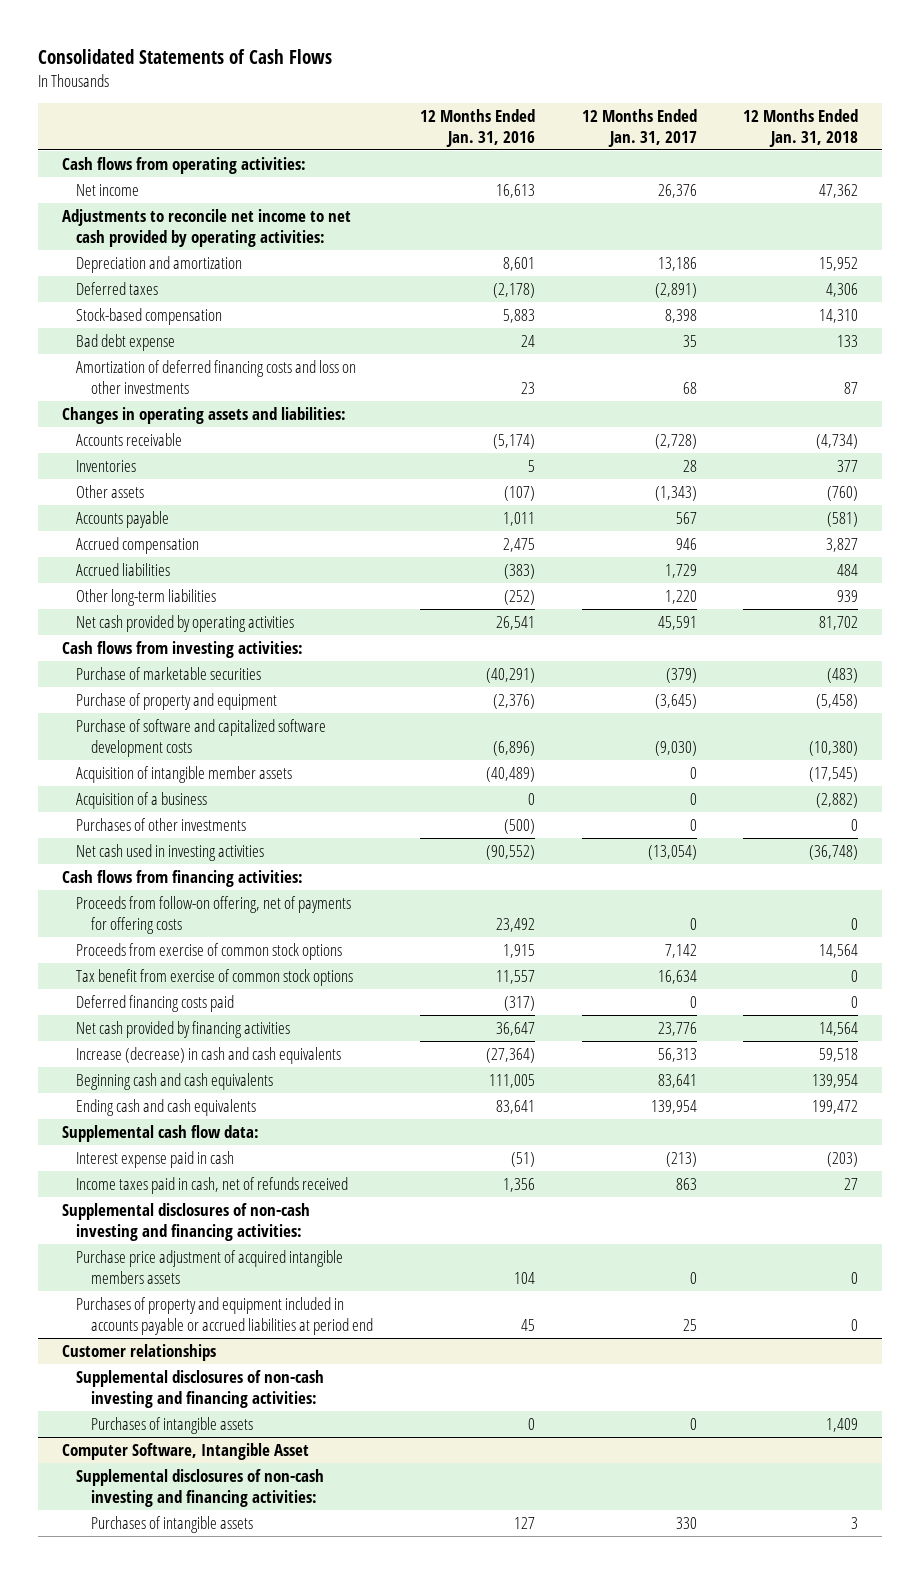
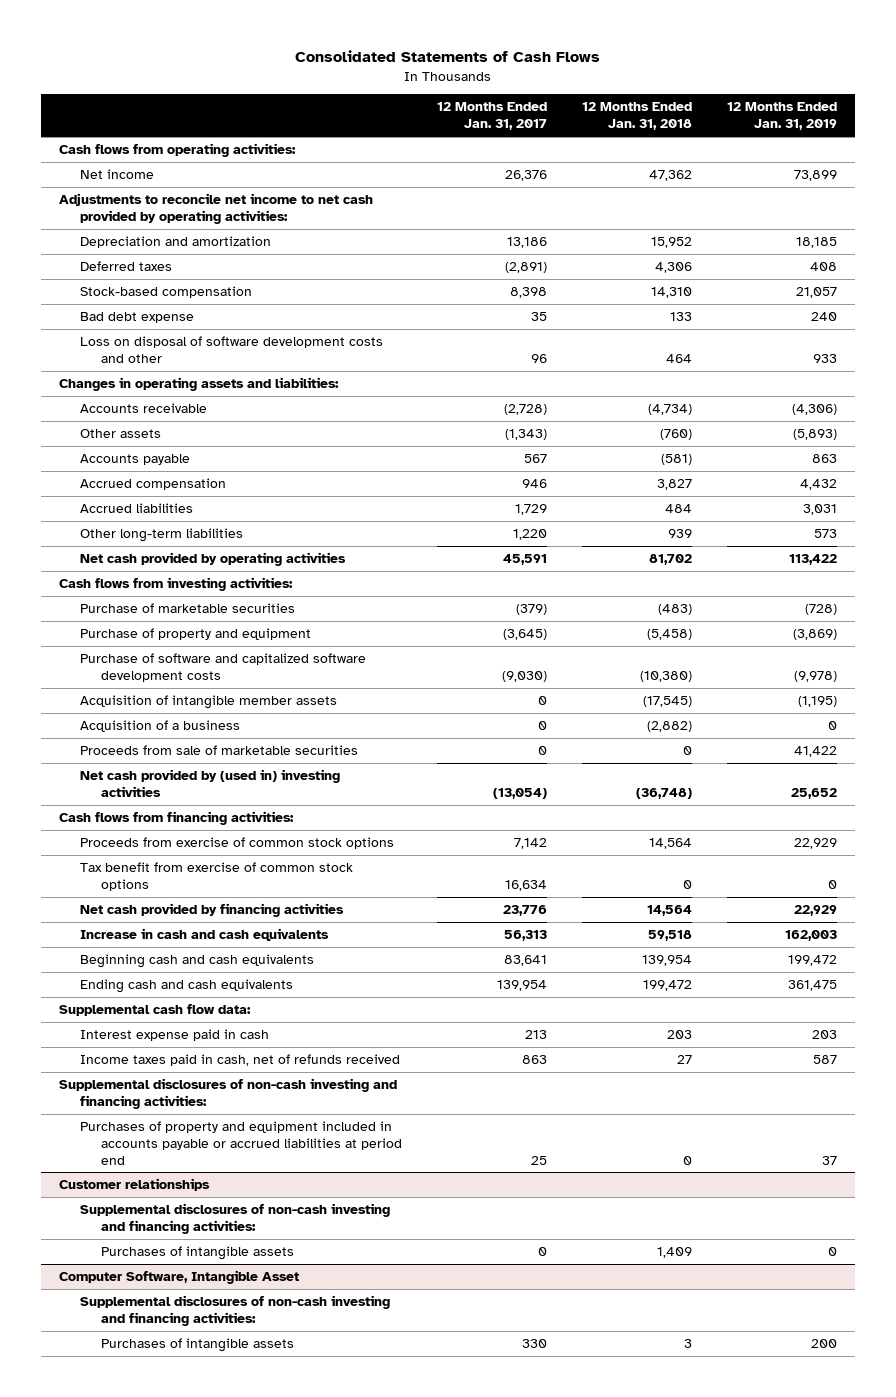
- | 12 Months Ended Jan. 31, 2016 | 12 Months Ended Jan. 31, 2017 | 12 Months Ended Jan. 31, 2018
+ | 12 Months Ended Jan. 31, 2017 | 12 Months Ended Jan. 31, 2018 | 12 Months Ended Jan. 31, 2019
- Amortization of deferred financing costs and loss on other investments | 23 | 68 | 87
+ Loss on disposal of software development costs and other | 96 | 464 | 933
- Inventories | 5 | 28 | 377
- Purchases of other investments | (500) | 0 | 0
- Net cash used in investing activities | (90,552) | (13,054) | (36,748)
+ Proceeds from sale of marketable securities | 0 | 0 | 41,422
+ Net cash provided by (used in) investing activities | (13,054) | (36,748) | 25,652
- Proceeds from follow-on offering, net of payments for offering costs | 23,492 | 0 | 0
- Deferred financing costs paid | (317) | 0 | 0
- Increase (decrease) in cash and cash equivalents | (27,364) | 56,313 | 59,518
+ Increase in cash and cash equivalents | 56,313 | 59,518 | 162,003
- Interest expense paid in cash | (51) | (213) | (203)
+ Interest expense paid in cash | 213 | 203 | 203
- Purchase price adjustment of acquired intangible members assets | 104 | 0 | 0

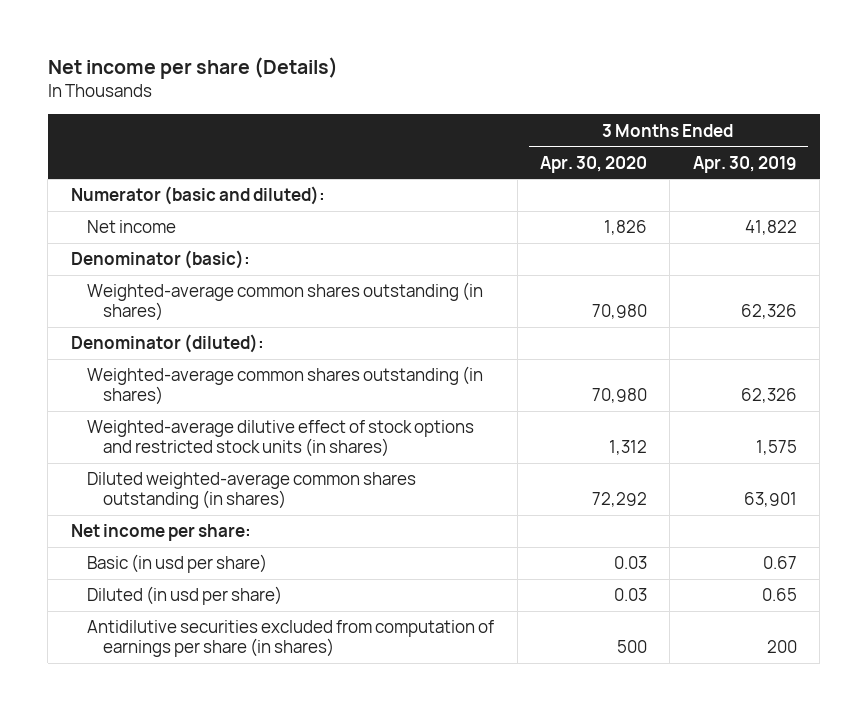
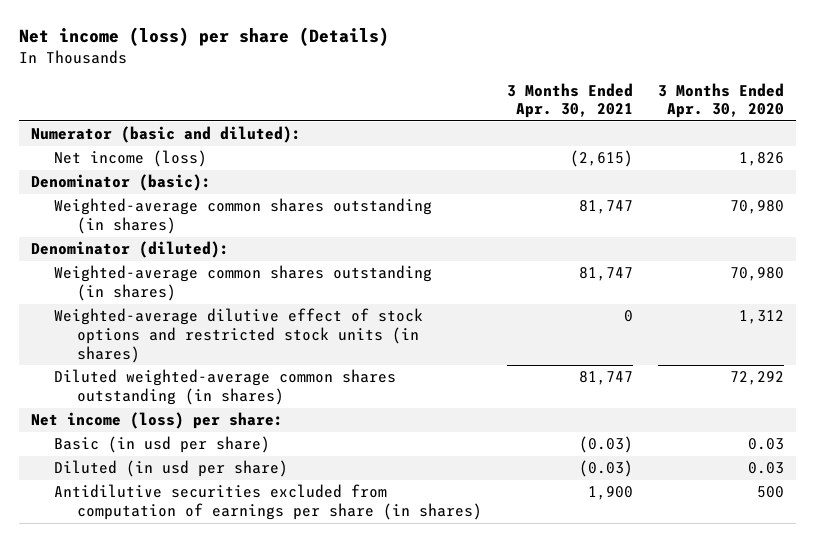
- Net income per share (Details)
+ Net income (loss) per share (Details)
- | 3 Months Ended Apr. 30, 2020 | 3 Months Ended Apr. 30, 2019
+ | 3 Months Ended Apr. 30, 2021 | 3 Months Ended Apr. 30, 2020
- Net income | 1,826 | 41,822
+ Net income (loss) | (2,615) | 1,826
- Net income per share:
+ Net income (loss) per share:

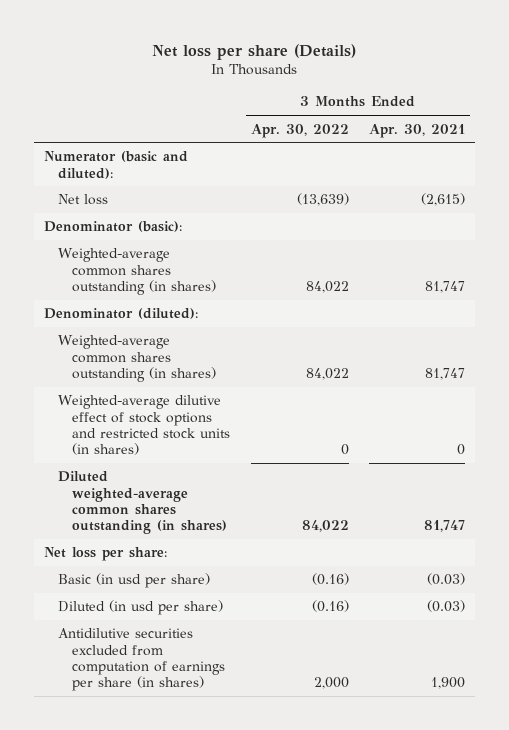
- Net income (loss) per share (Details)
+ Net loss per share (Details)
- | 3 Months Ended Apr. 30, 2021 | 3 Months Ended Apr. 30, 2020
+ | 3 Months Ended Apr. 30, 2022 | 3 Months Ended Apr. 30, 2021
- Net income (loss) | (2,615) | 1,826
+ Net loss | (13,639) | (2,615)
- Net income (loss) per share:
+ Net loss per share:

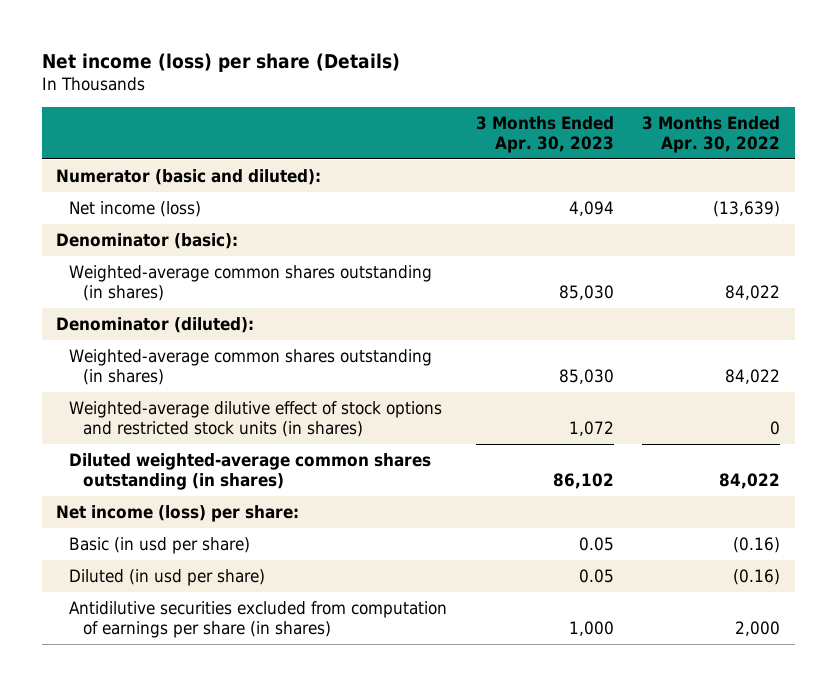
- Net loss per share (Details)
+ Net income (loss) per share (Details)
- | 3 Months Ended Apr. 30, 2022 | 3 Months Ended Apr. 30, 2021
+ | 3 Months Ended Apr. 30, 2023 | 3 Months Ended Apr. 30, 2022
- Net loss | (13,639) | (2,615)
+ Net income (loss) | 4,094 | (13,639)
- Net loss per share:
+ Net income (loss) per share:

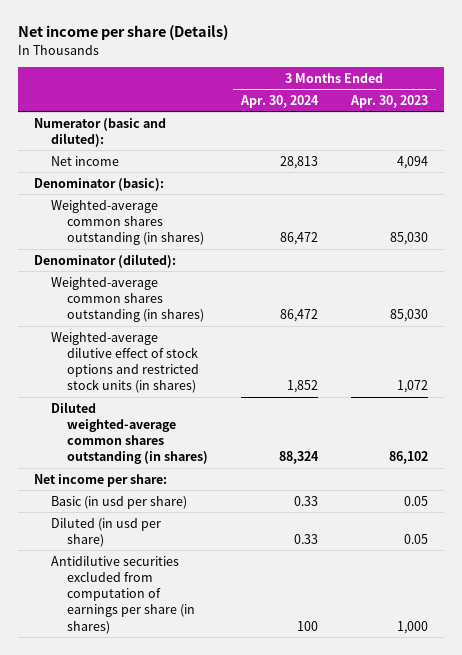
- Net income (loss) per share (Details)
+ Net income per share (Details)
- | 3 Months Ended Apr. 30, 2023 | 3 Months Ended Apr. 30, 2022
+ | 3 Months Ended Apr. 30, 2024 | 3 Months Ended Apr. 30, 2023
- Net income (loss) | 4,094 | (13,639)
+ Net income | 28,813 | 4,094
- Net income (loss) per share:
+ Net income per share:

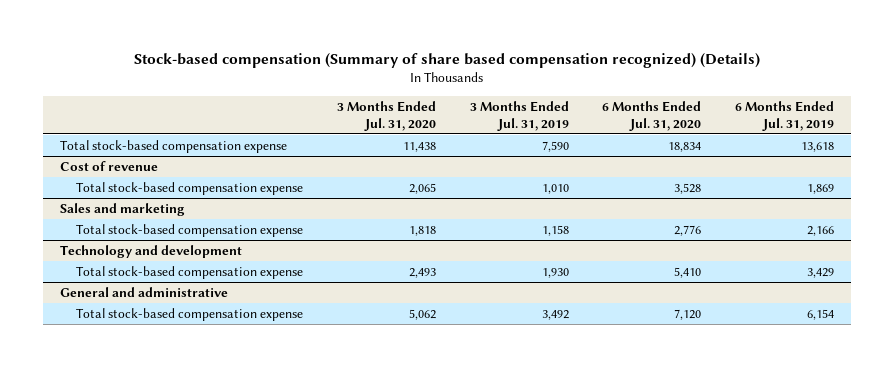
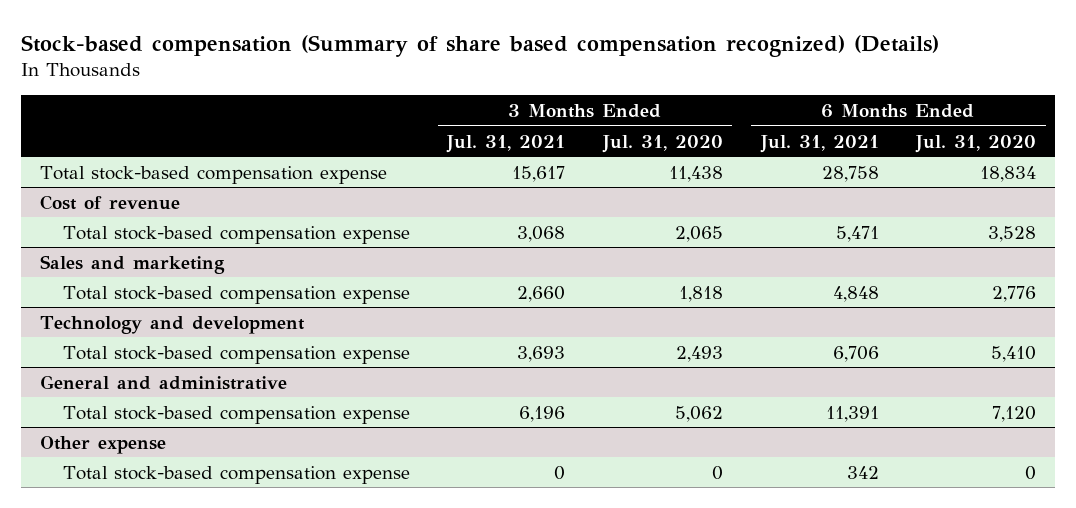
- | 3 Months Ended Jul. 31, 2020 | 3 Months Ended Jul. 31, 2019 | 6 Months Ended Jul. 31, 2020 | 6 Months Ended Jul. 31, 2019
+ | 3 Months Ended Jul. 31, 2021 | 3 Months Ended Jul. 31, 2020 | 6 Months Ended Jul. 31, 2021 | 6 Months Ended Jul. 31, 2020
+ Other expense
+ Total stock-based compensation expense | 0 | 0 | 342 | 0

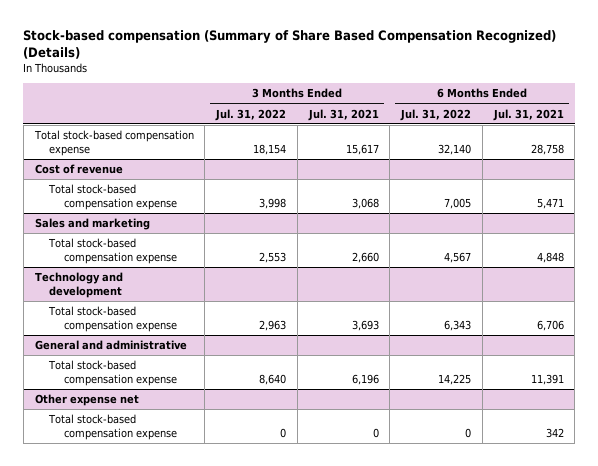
- Stock-based compensation (Summary of share based compensation recognized) (Details)
+ Stock-based compensation (Summary of Share Based Compensation Recognized) (Details)
- | 3 Months Ended Jul. 31, 2021 | 3 Months Ended Jul. 31, 2020 | 6 Months Ended Jul. 31, 2021 | 6 Months Ended Jul. 31, 2020
+ | 3 Months Ended Jul. 31, 2022 | 3 Months Ended Jul. 31, 2021 | 6 Months Ended Jul. 31, 2022 | 6 Months Ended Jul. 31, 2021
- Other expense
+ Other expense net

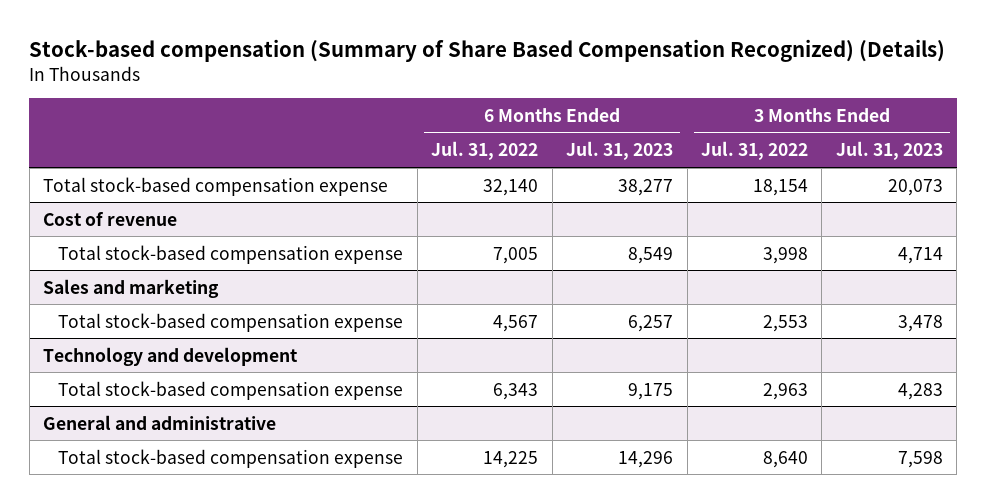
- | 3 Months Ended Jul. 31, 2022 | 3 Months Ended Jul. 31, 2021 | 6 Months Ended Jul. 31, 2022 | 6 Months Ended Jul. 31, 2021
+ | 6 Months Ended Jul. 31, 2022 | 6 Months Ended Jul. 31, 2023 | 3 Months Ended Jul. 31, 2022 | 3 Months Ended Jul. 31, 2023
- Other expense net
- Total stock-based compensation expense | 0 | 0 | 0 | 342

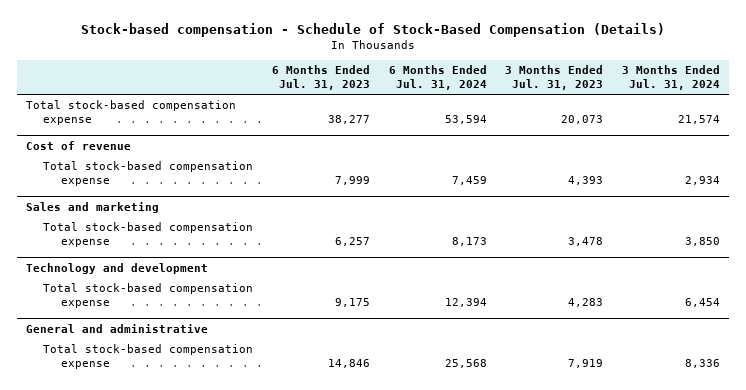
- Stock-based compensation (Summary of Share Based Compensation Recognized) (Details)
+ Stock-based compensation - Schedule of Stock-Based Compensation (Details)
- | 6 Months Ended Jul. 31, 2022 | 6 Months Ended Jul. 31, 2023 | 3 Months Ended Jul. 31, 2022 | 3 Months Ended Jul. 31, 2023
+ | 6 Months Ended Jul. 31, 2023 | 6 Months Ended Jul. 31, 2024 | 3 Months Ended Jul. 31, 2023 | 3 Months Ended Jul. 31, 2024
@ Cost of revenue
- Total stock-based compensation expense | 7,005 | 8,549 | 3,998 | 4,714
+ Total stock-based compensation expense | 7,999 | 7,459 | 4,393 | 2,934
@ General and administrative
- Total stock-based compensation expense | 14,225 | 14,296 | 8,640 | 7,598
+ Total stock-based compensation expense | 14,846 | 25,568 | 7,919 | 8,336

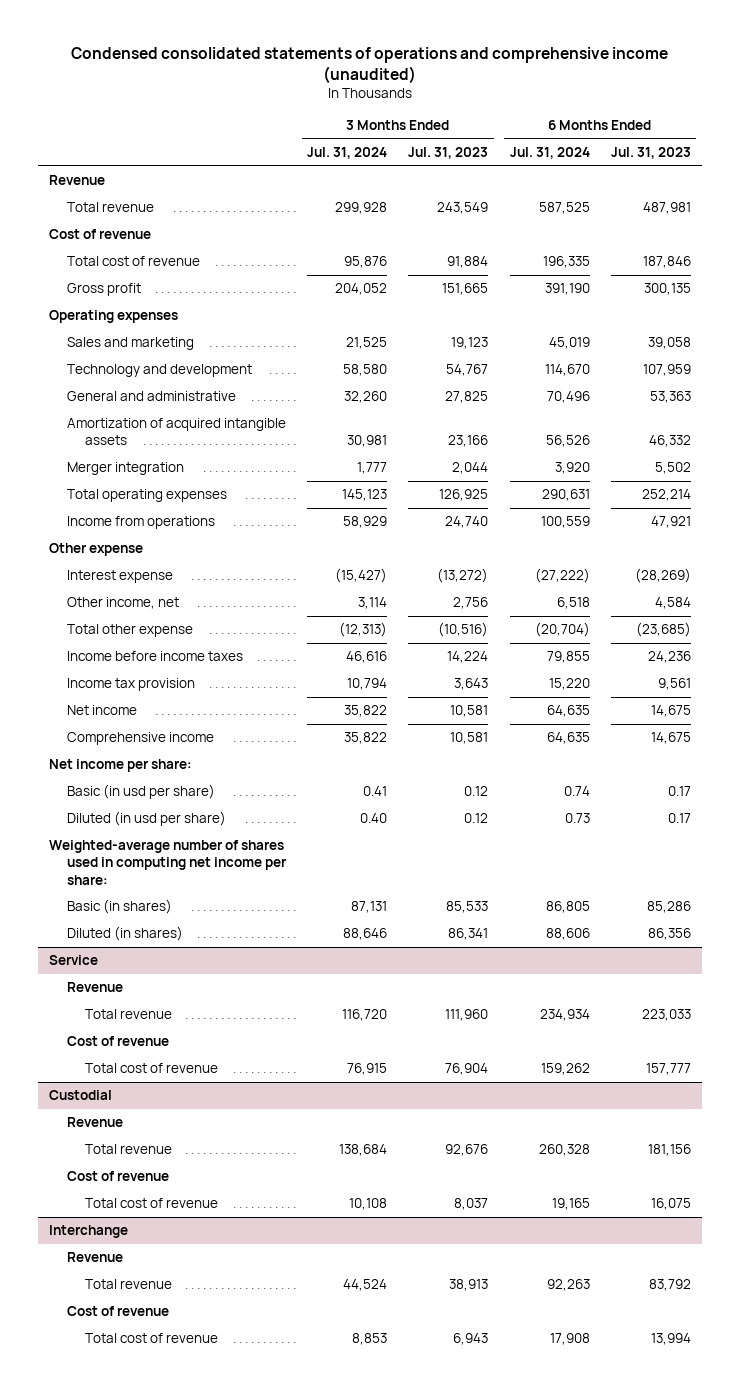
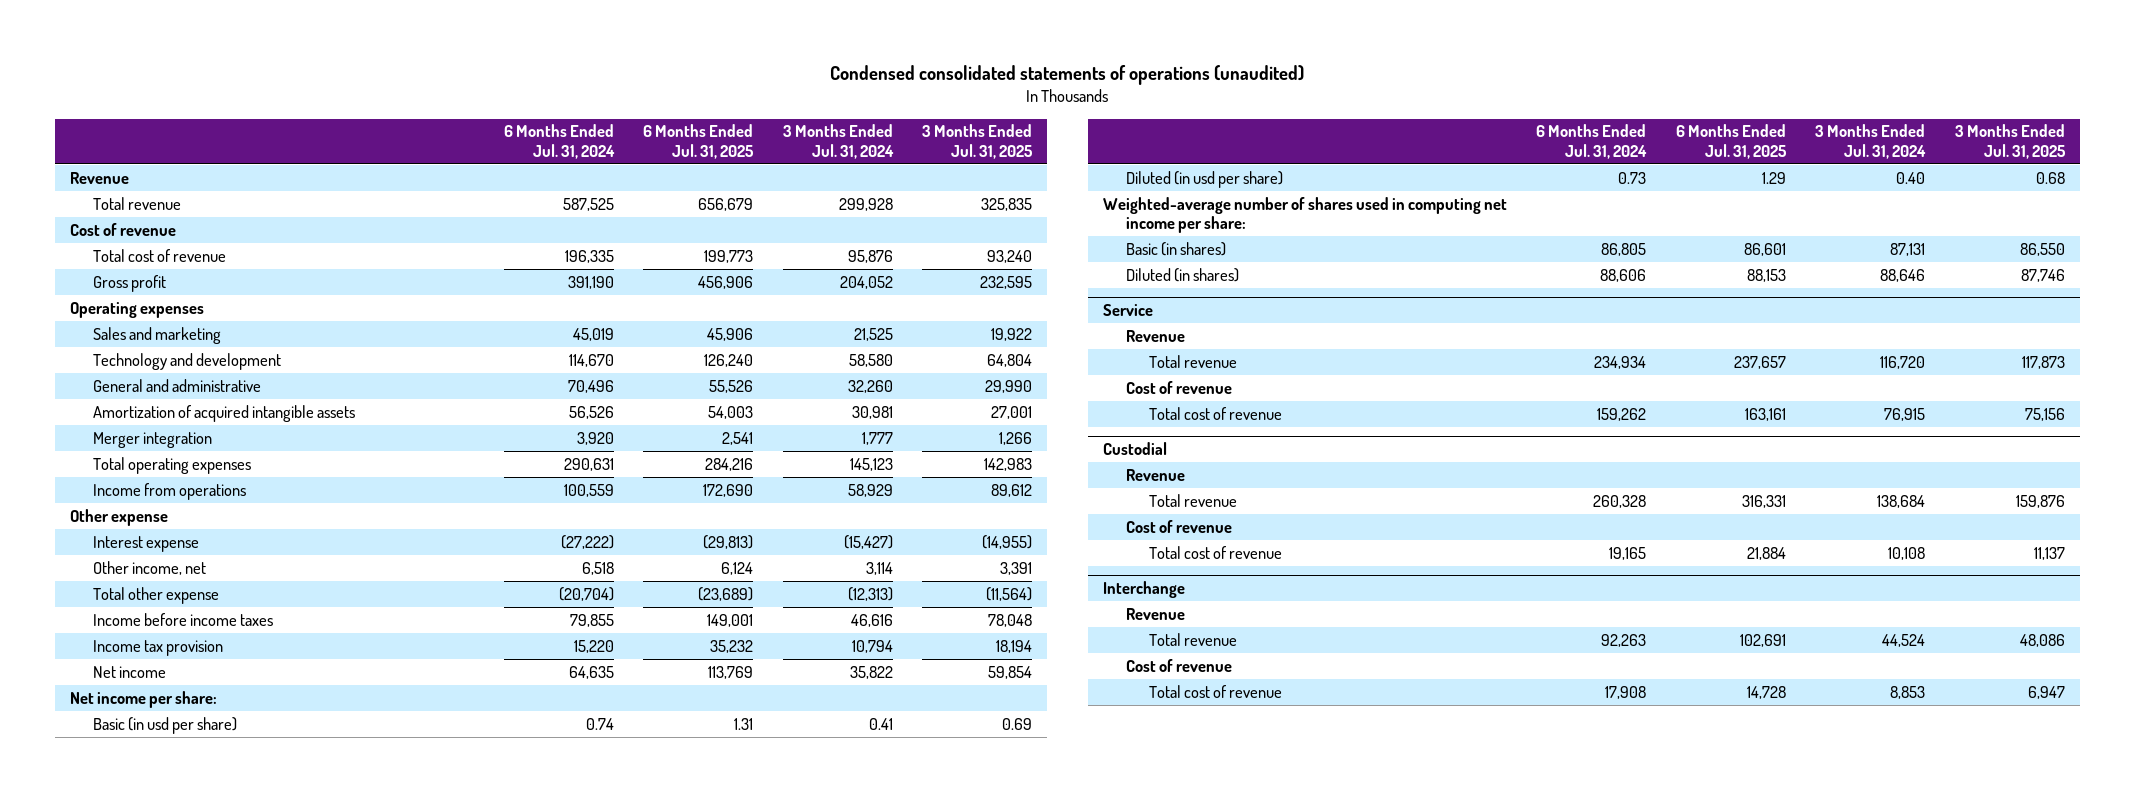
- Condensed consolidated statements of operations and comprehensive income (unaudited)
+ Condensed consolidated statements of operations (unaudited)
- | 3 Months Ended Jul. 31, 2024 | 3 Months Ended Jul. 31, 2023 | 6 Months Ended Jul. 31, 2024 | 6 Months Ended Jul. 31, 2023
+ | 6 Months Ended Jul. 31, 2024 | 6 Months Ended Jul. 31, 2025 | 3 Months Ended Jul. 31, 2024 | 3 Months Ended Jul. 31, 2025
- Comprehensive income | 35,822 | 10,581 | 64,635 | 14,675

